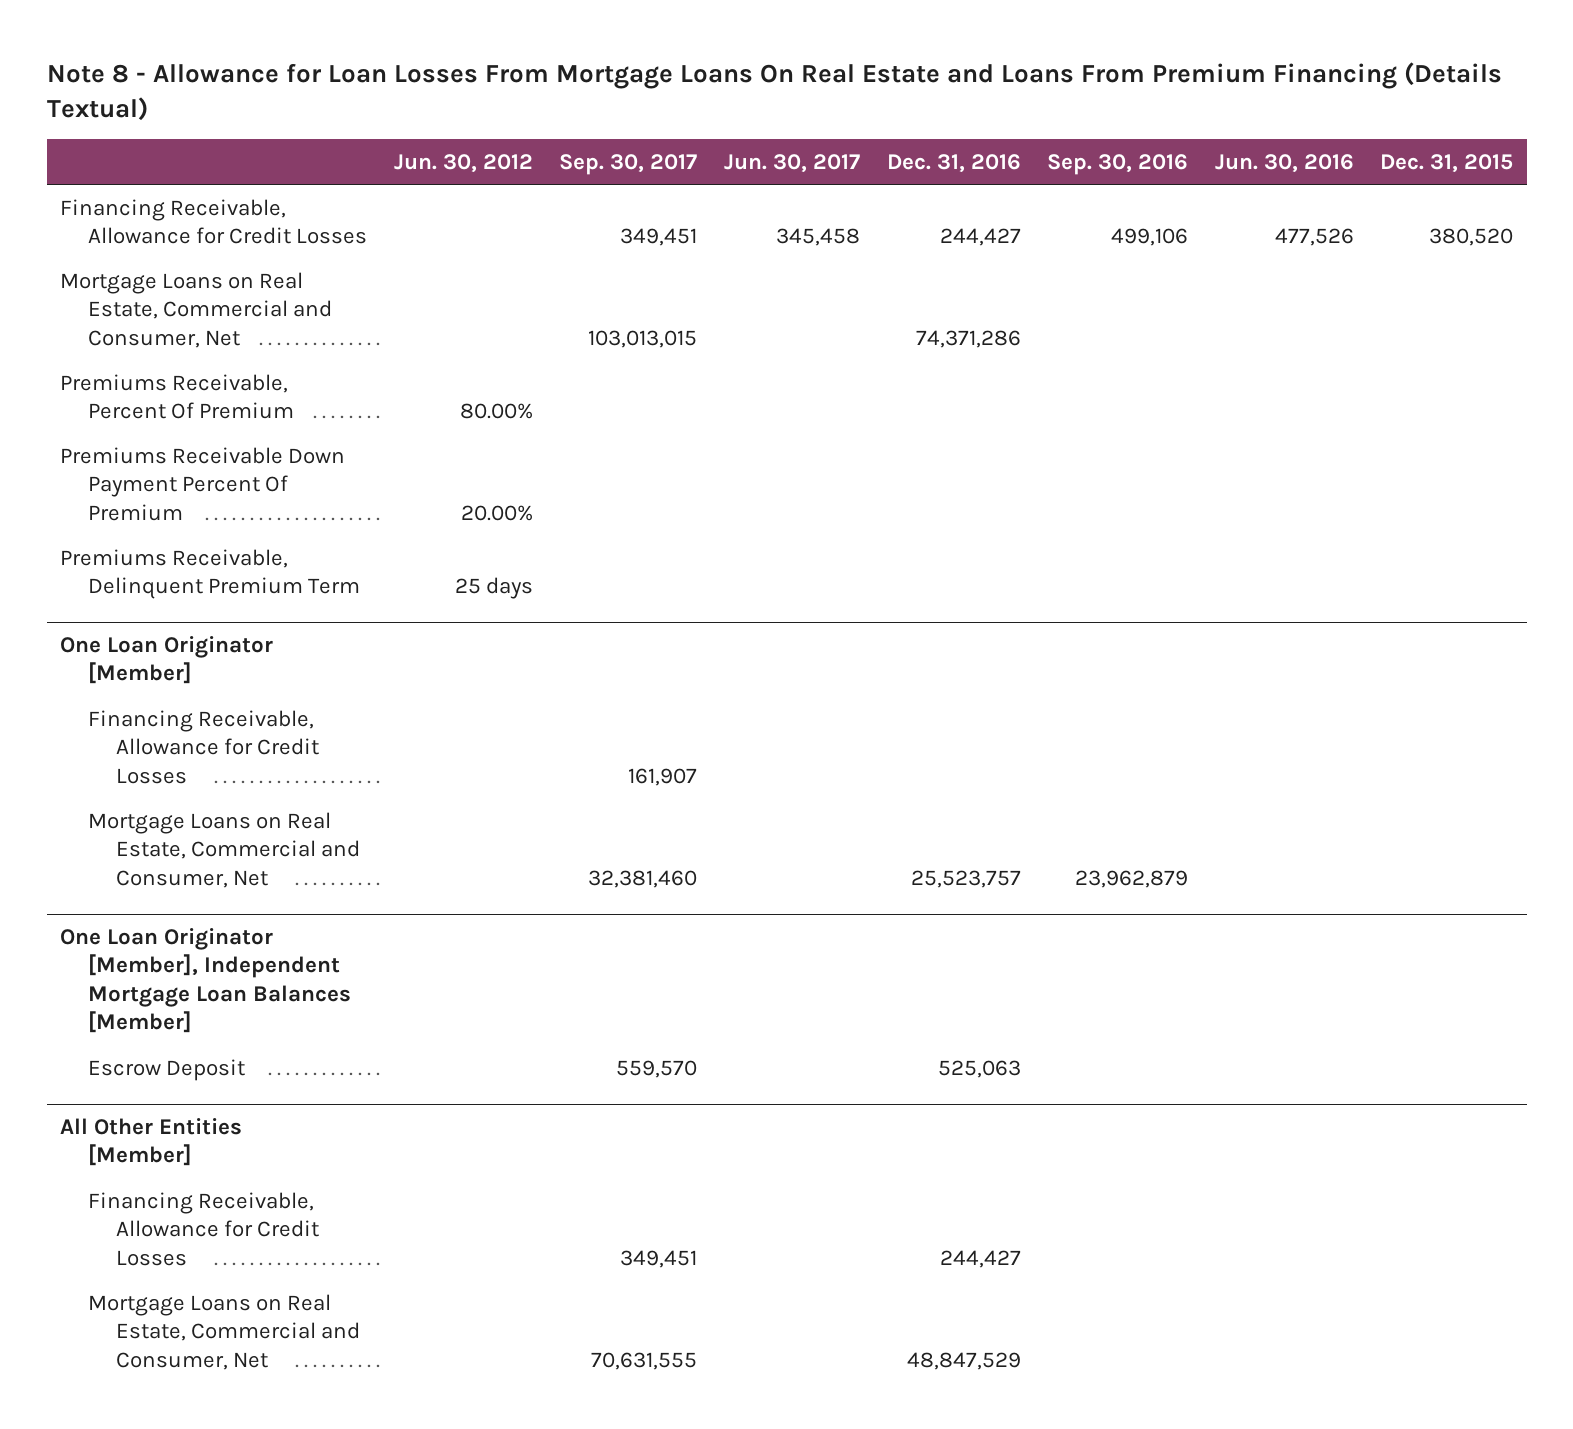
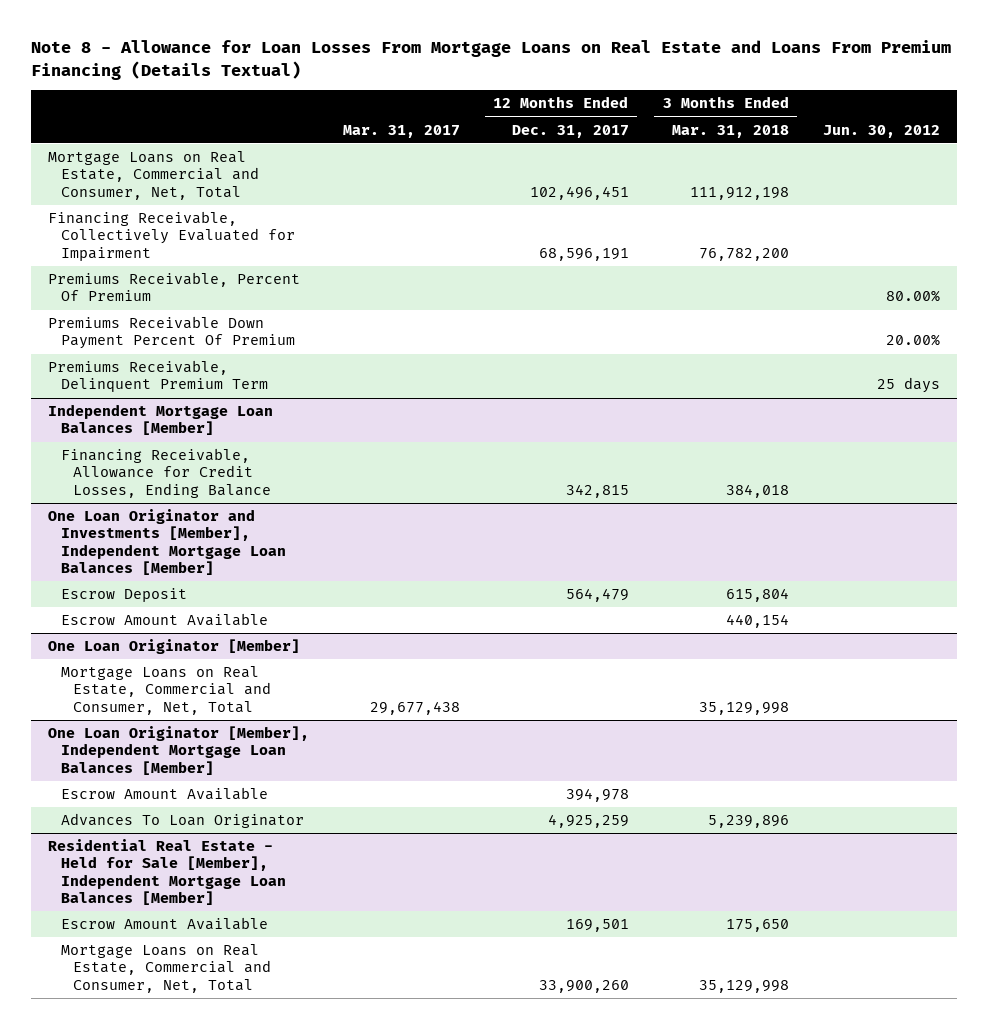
- Note 8 - Allowance for Loan Losses From Mortgage Loans On Real Estate and Loans From Premium Financing (Details Textual)
+ Note 8 - Allowance for Loan Losses From Mortgage Loans on Real Estate and Loans From Premium Financing (Details Textual)
- | Jun. 30, 2012 | Sep. 30, 2017 | Jun. 30, 2017 | Dec. 31, 2016 | Sep. 30, 2016 | Jun. 30, 2016 | Dec. 31, 2015
+ | Mar. 31, 2017 | 12 Months Ended Dec. 31, 2017 | 3 Months Ended Mar. 31, 2018 | Jun. 30, 2012
- Financing Receivable, Allowance for Credit Losses | | 349,451 | 345,458 | 244,427 | 499,106 | 477,526 | 380,520
- Mortgage Loans on Real Estate, Commercial and Consumer, Net | | 103,013,015 | | 74,371,286 | | |
+ Mortgage Loans on Real Estate, Commercial and Consumer, Net, Total | | 102,496,451 | 111,912,198 |
+ Financing Receivable, Collectively Evaluated for Impairment | | 68,596,191 | 76,782,200 |
+ Independent Mortgage Loan Balances [Member]
+ Financing Receivable, Allowance for Credit Losses, Ending Balance | | 342,815 | 384,018 |
+ One Loan Originator and Investments [Member], Independent Mortgage Loan Balances [Member]
+ Escrow Deposit | | 564,479 | 615,804 |
+ Escrow Amount Available | | | 440,154 |
@ One Loan Originator [Member]
- Financing Receivable, Allowance for Credit Losses | | 161,907 | | | | |
- Mortgage Loans on Real Estate, Commercial and Consumer, Net | | 32,381,460 | | 25,523,757 | 23,962,879 | |
+ Mortgage Loans on Real Estate, Commercial and Consumer, Net, Total | 29,677,438 | | 35,129,998 |
@ One Loan Originator [Member], Independent Mortgage Loan Balances [Member]
- Escrow Deposit | | 559,570 | | 525,063 | | |
- All Other Entities [Member]
- Financing Receivable, Allowance for Credit Losses | | 349,451 | | 244,427 | | |
- Mortgage Loans on Real Estate, Commercial and Consumer, Net | | 70,631,555 | | 48,847,529 | | |
@ One Loan Originator [Member], Independent Mortgage Loan Balances [Member]
+ Escrow Amount Available | | 394,978 | |
+ Advances To Loan Originator | | 4,925,259 | 5,239,896 |
+ Residential Real Estate - Held for Sale [Member], Independent Mortgage Loan Balances [Member]
+ Escrow Amount Available | | 169,501 | 175,650 |
+ Mortgage Loans on Real Estate, Commercial and Consumer, Net, Total | | 33,900,260 | 35,129,998 |

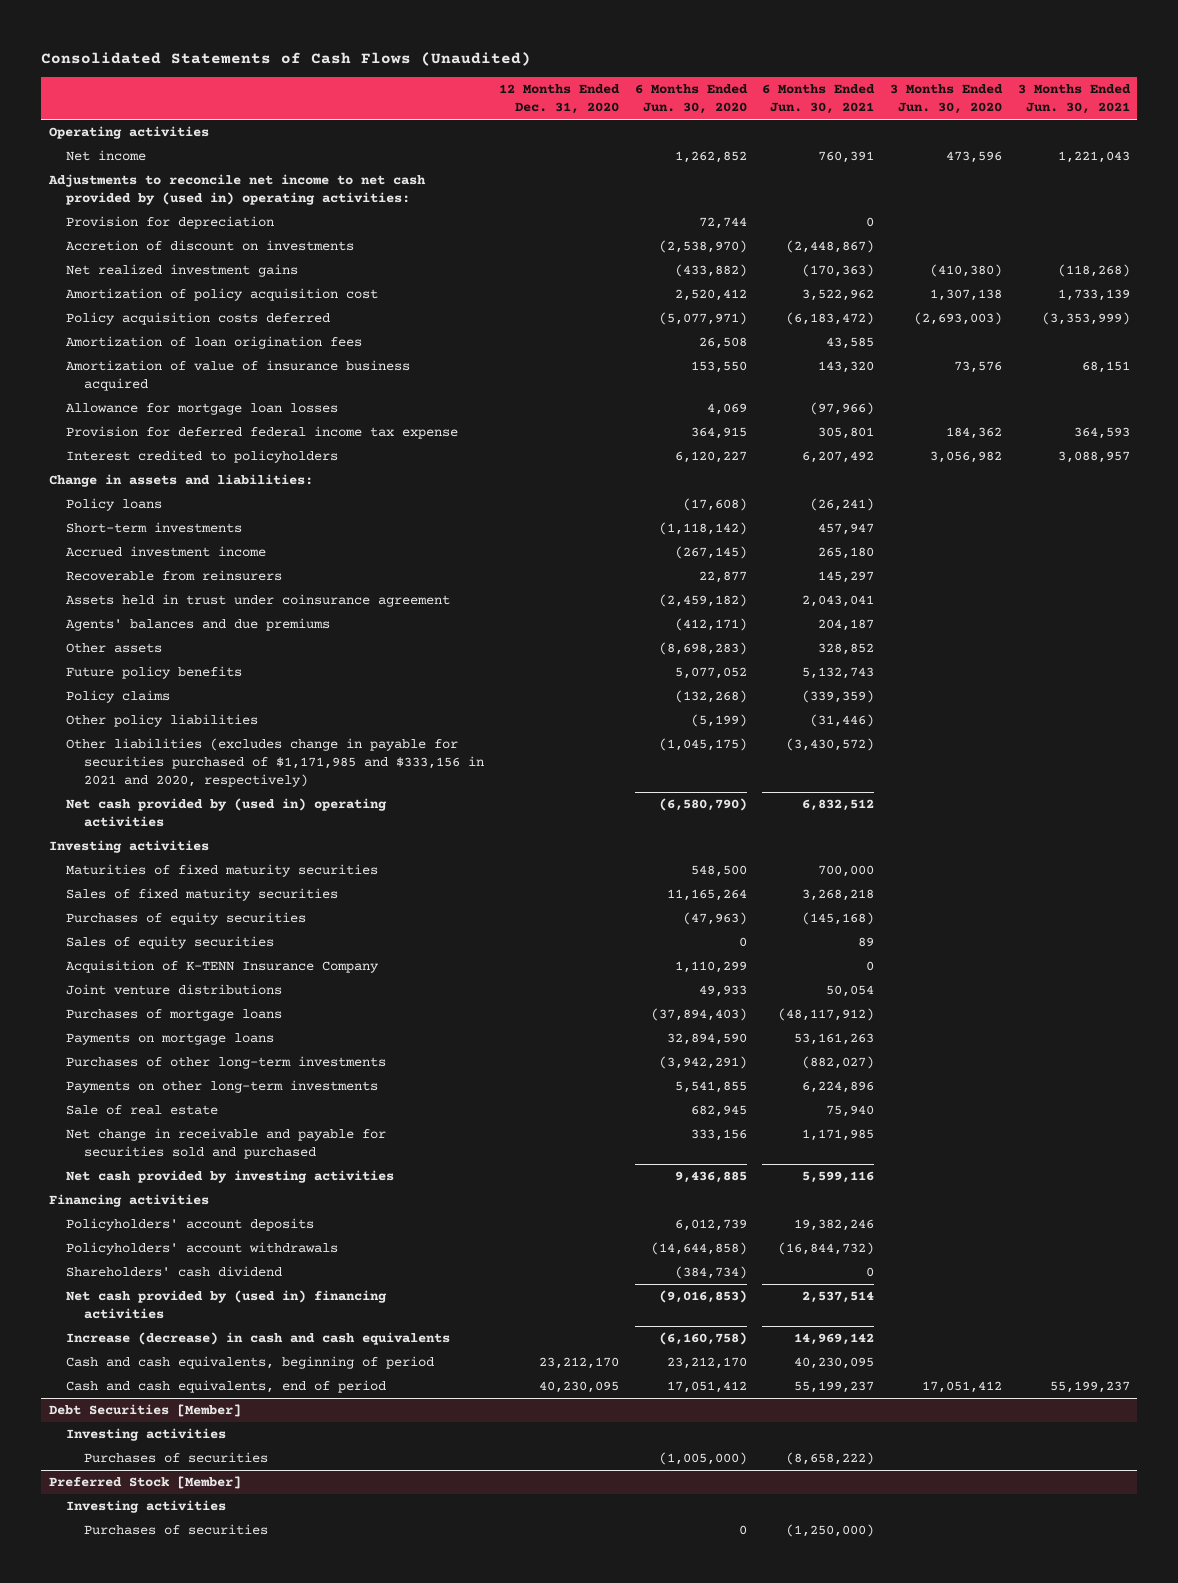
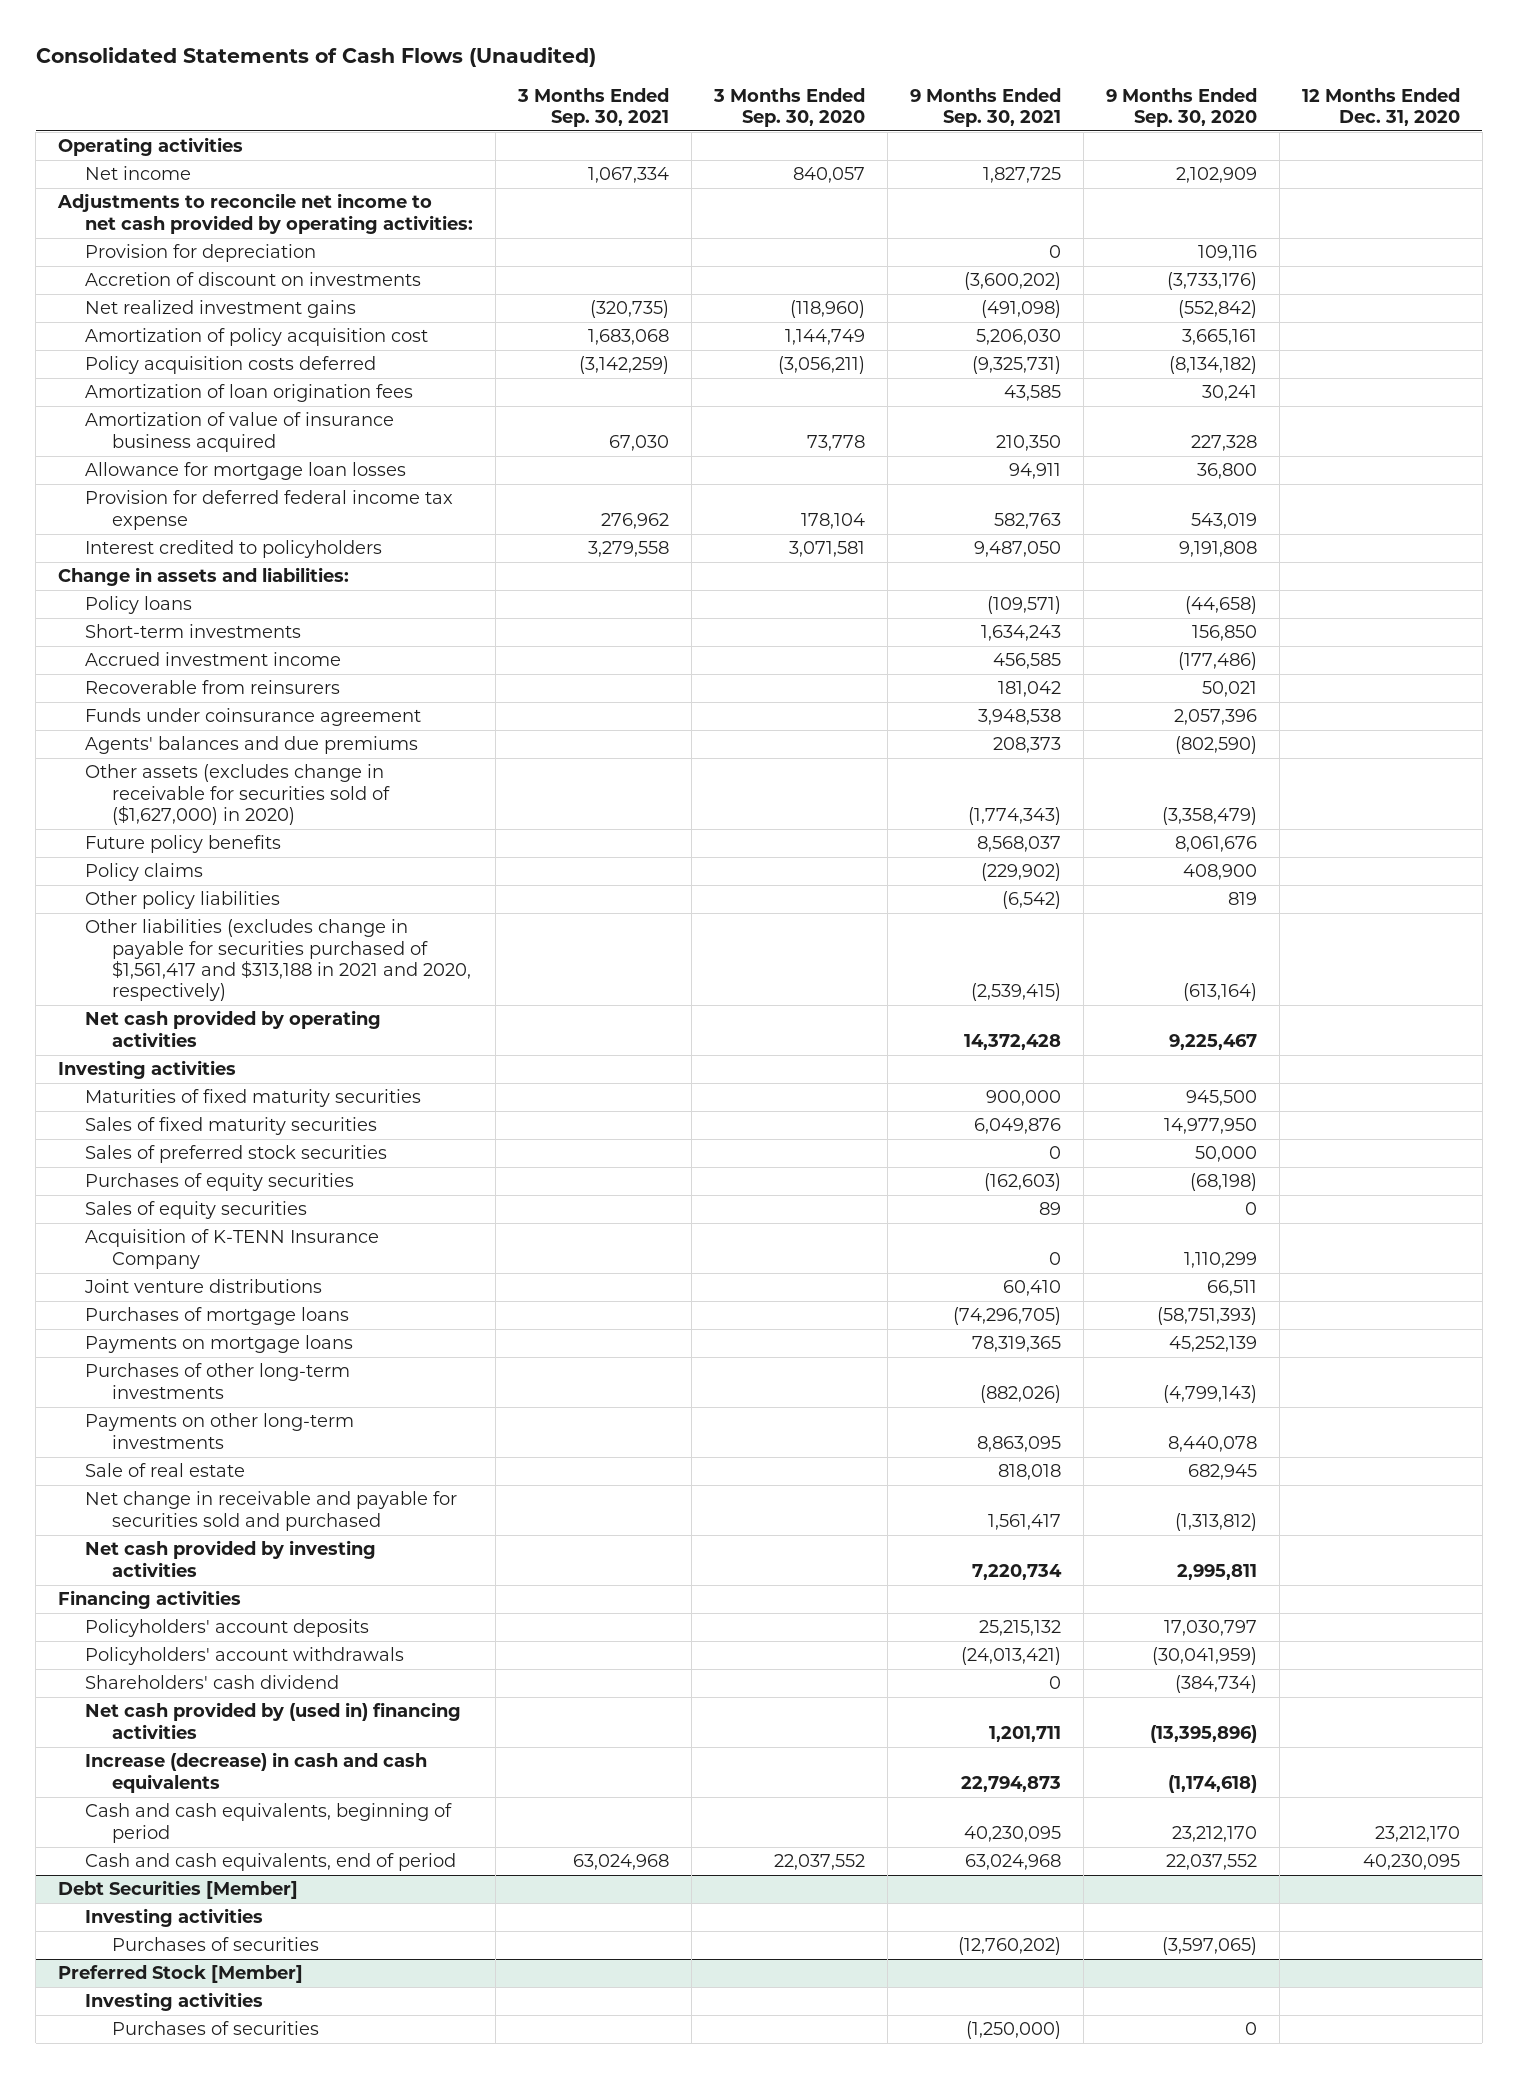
- | 12 Months Ended Dec. 31, 2020 | 6 Months Ended Jun. 30, 2020 | 6 Months Ended Jun. 30, 2021 | 3 Months Ended Jun. 30, 2020 | 3 Months Ended Jun. 30, 2021
+ | 3 Months Ended Sep. 30, 2021 | 3 Months Ended Sep. 30, 2020 | 9 Months Ended Sep. 30, 2021 | 9 Months Ended Sep. 30, 2020 | 12 Months Ended Dec. 31, 2020
- Adjustments to reconcile net income to net cash provided by (used in) operating activities:
+ Adjustments to reconcile net income to net cash provided by operating activities:
- Assets held in trust under coinsurance agreement | | (2,459,182) | 2,043,041 | |
+ Funds under coinsurance agreement | | | 3,948,538 | 2,057,396 |
- Other assets | | (8,698,283) | 328,852 | |
+ Other assets (excludes change in receivable for securities sold of ($1,627,000) in 2020) | | | (1,774,343) | (3,358,479) |
- Other liabilities (excludes change in payable for securities purchased of $1,171,985 and $333,156 in 2021 and 2020, respectively) | | (1,045,175) | (3,430,572) | |
- Net cash provided by (used in) operating activities | | (6,580,790) | 6,832,512 | |
+ Other liabilities (excludes change in payable for securities purchased of $1,561,417 and $313,188 in 2021 and 2020, respectively) | | | (2,539,415) | (613,164) |
+ Net cash provided by operating activities | | | 14,372,428 | 9,225,467 |
+ Sales of preferred stock securities | | | 0 | 50,000 |

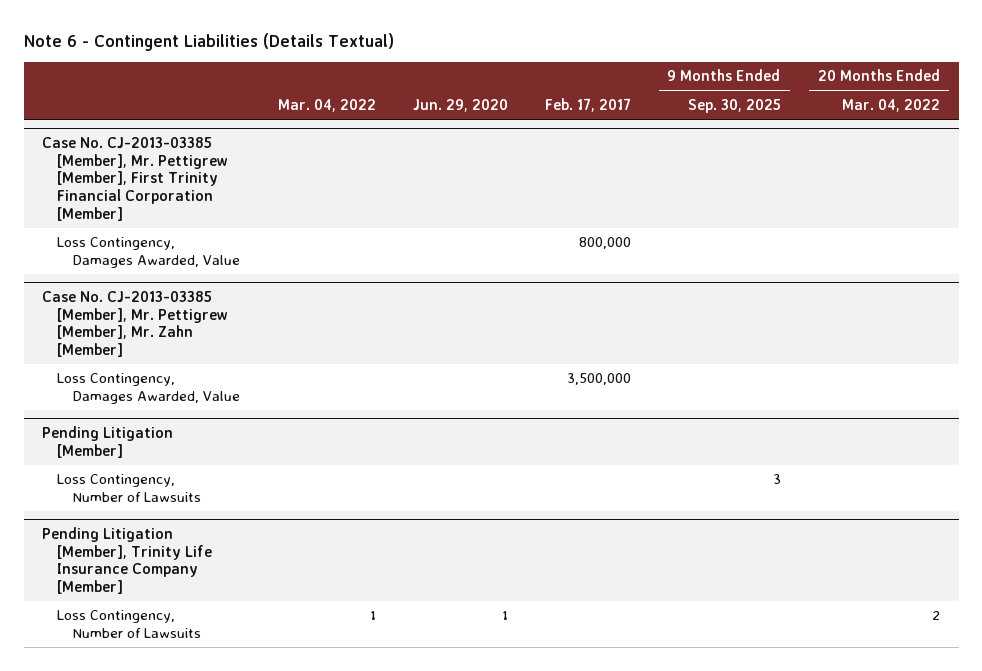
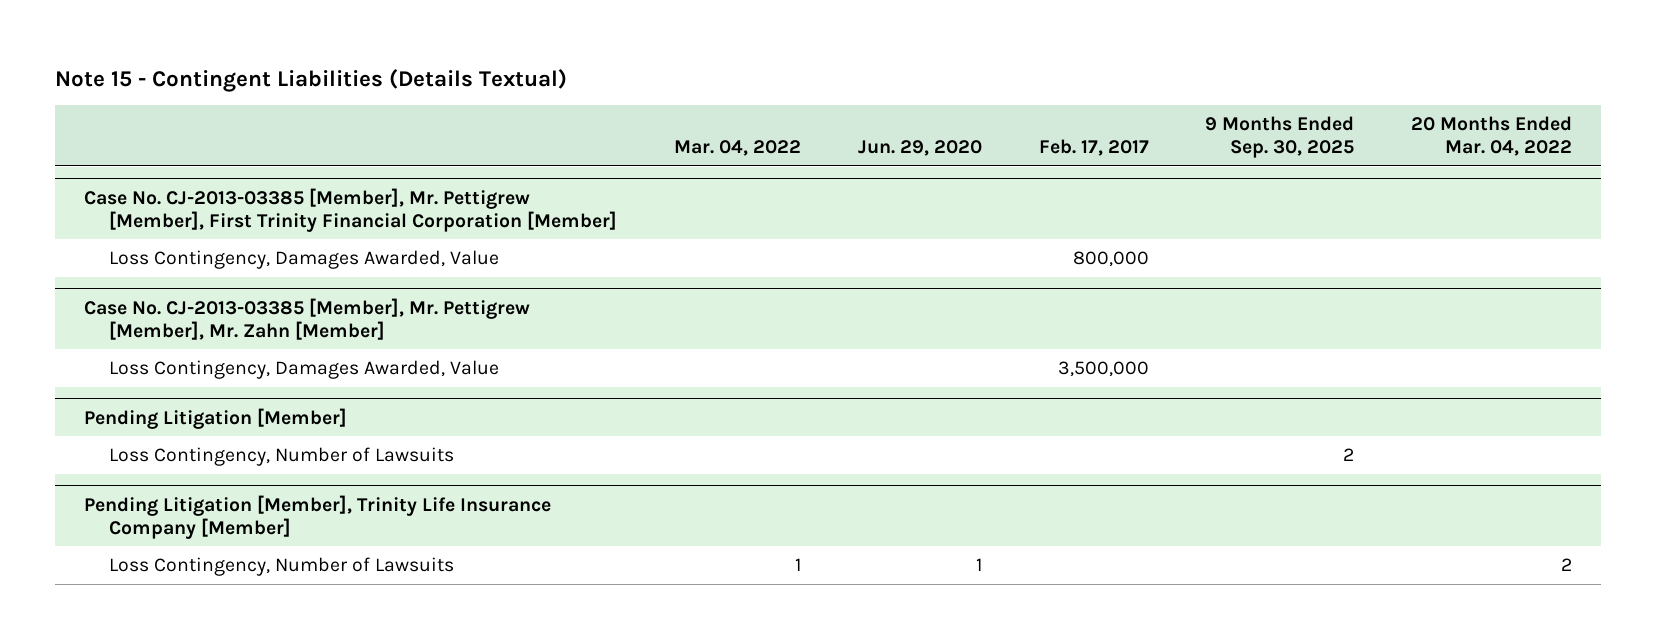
- Note 6 - Contingent Liabilities (Details Textual)
+ Note 15 - Contingent Liabilities (Details Textual)
@ Pending Litigation [Member]
- Loss Contingency, Number of Lawsuits | | | | 3 |
+ Loss Contingency, Number of Lawsuits | | | | 2 |

